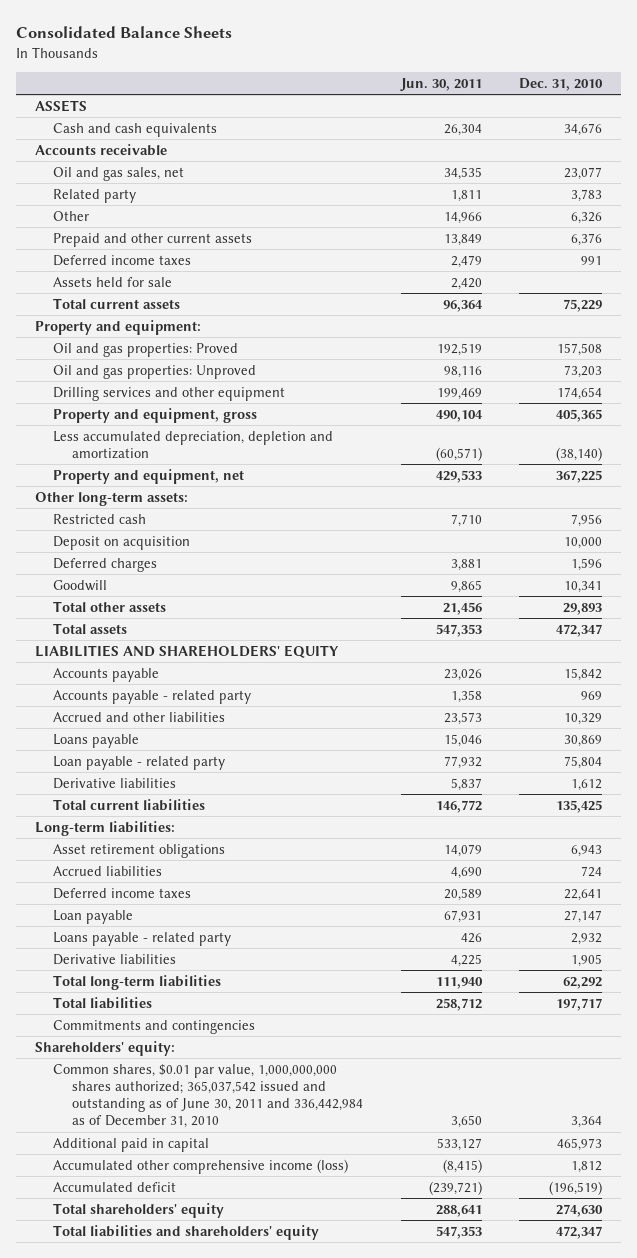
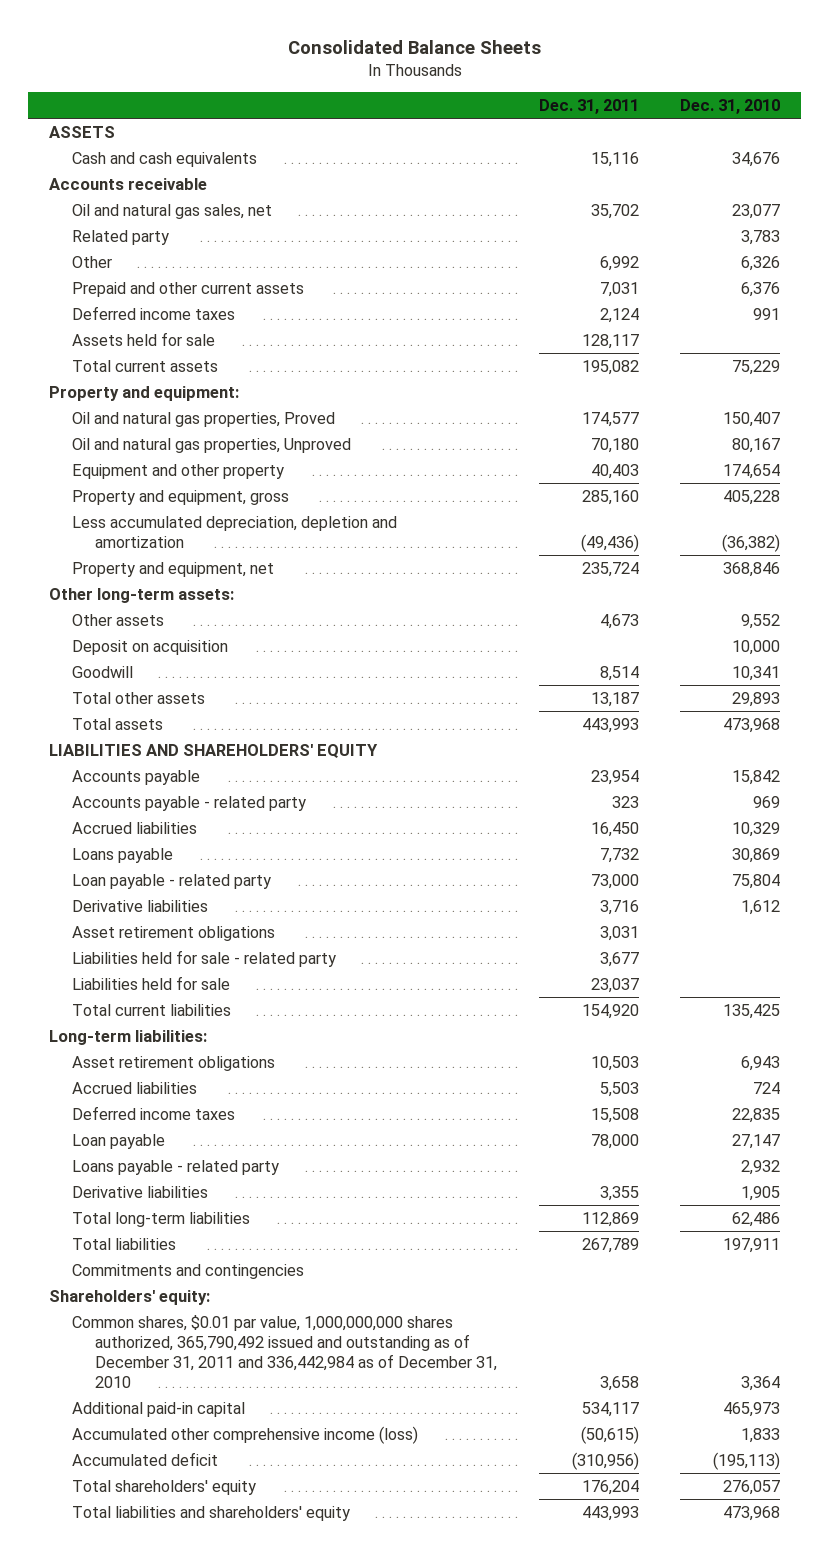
- | Jun. 30, 2011 | Dec. 31, 2010
+ | Dec. 31, 2011 | Dec. 31, 2010
- Oil and gas sales, net | 34,535 | 23,077
+ Oil and natural gas sales, net | 35,702 | 23,077
- Oil and gas properties: Proved | 192,519 | 157,508
- Oil and gas properties: Unproved | 98,116 | 73,203
- Drilling services and other equipment | 199,469 | 174,654
- Property and equipment, gross | 490,104 | 405,365
- Less accumulated depreciation, depletion and amortization | (60,571) | (38,140)
- Property and equipment, net | 429,533 | 367,225
+ Oil and natural gas properties, Proved | 174,577 | 150,407
+ Oil and natural gas properties, Unproved | 70,180 | 80,167
+ Equipment and other property | 40,403 | 174,654
+ Property and equipment, gross | 285,160 | 405,228
+ Less accumulated depreciation, depletion and amortization | (49,436) | (36,382)
+ Property and equipment, net | 235,724 | 368,846
- Restricted cash | 7,710 | 7,956
+ Other assets | 4,673 | 9,552
- Deferred charges | 3,881 | 1,596
- Total assets | 547,353 | 472,347
+ Total assets | 443,993 | 473,968
- Accrued and other liabilities | 23,573 | 10,329
+ Accrued liabilities | 16,450 | 10,329
+ Asset retirement obligations | 3,031 |
+ Liabilities held for sale - related party | 3,677 |
+ Liabilities held for sale | 23,037 |
- Deferred income taxes | 20,589 | 22,641
+ Deferred income taxes | 15,508 | 22,835
- Total long-term liabilities | 111,940 | 62,292
- Total liabilities | 258,712 | 197,717
+ Total long-term liabilities | 112,869 | 62,486
+ Total liabilities | 267,789 | 197,911
- Common shares, $0.01 par value, 1,000,000,000 shares authorized; 365,037,542 issued and outstanding as of June 30, 2011 and 336,442,984 as of December 31, 2010 | 3,650 | 3,364
- Additional paid in capital | 533,127 | 465,973
- Accumulated other comprehensive income (loss) | (8,415) | 1,812
- Accumulated deficit | (239,721) | (196,519)
- Total shareholders' equity | 288,641 | 274,630
- Total liabilities and shareholders' equity | 547,353 | 472,347
+ Common shares, $0.01 par value, 1,000,000,000 shares authorized, 365,790,492 issued and outstanding as of December 31, 2011 and 336,442,984 as of December 31, 2010 | 3,658 | 3,364
+ Additional paid-in capital | 534,117 | 465,973
+ Accumulated other comprehensive income (loss) | (50,615) | 1,833
+ Accumulated deficit | (310,956) | (195,113)
+ Total shareholders' equity | 176,204 | 276,057
+ Total liabilities and shareholders' equity | 443,993 | 473,968

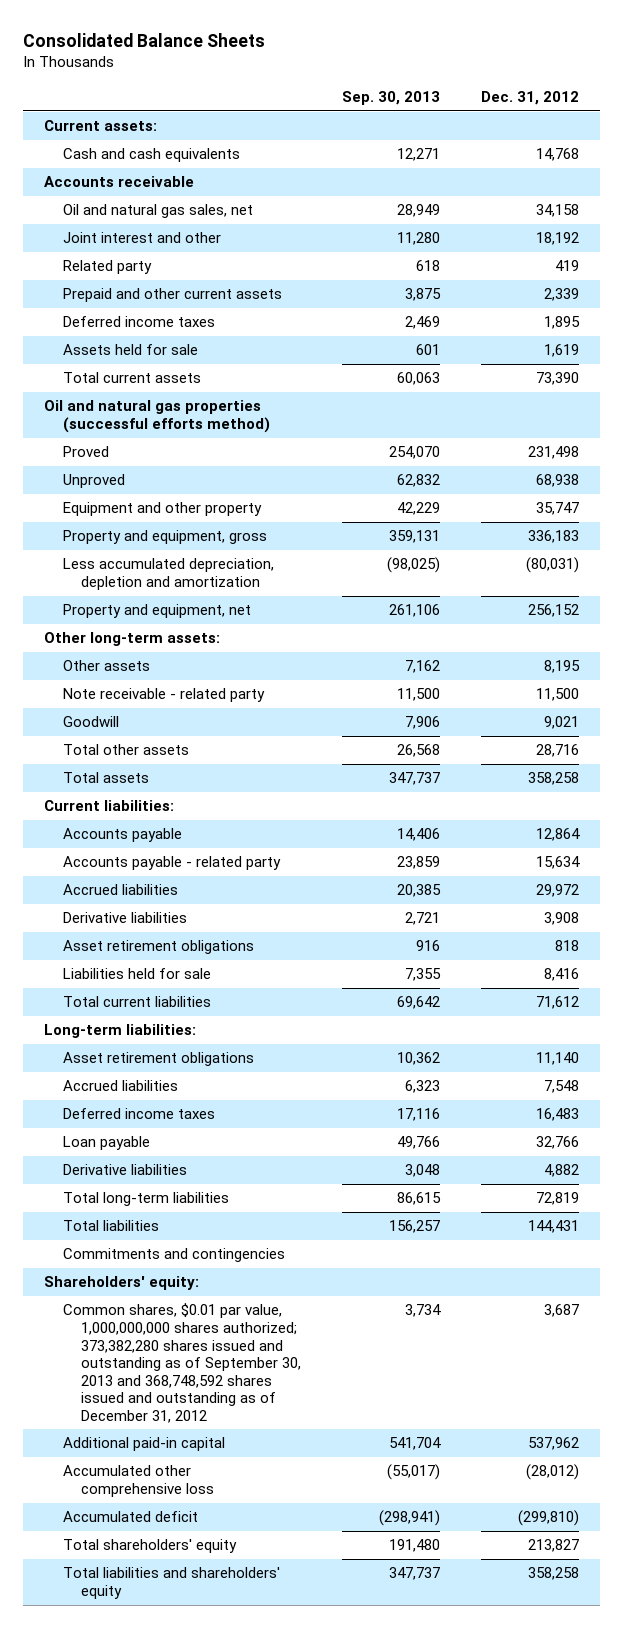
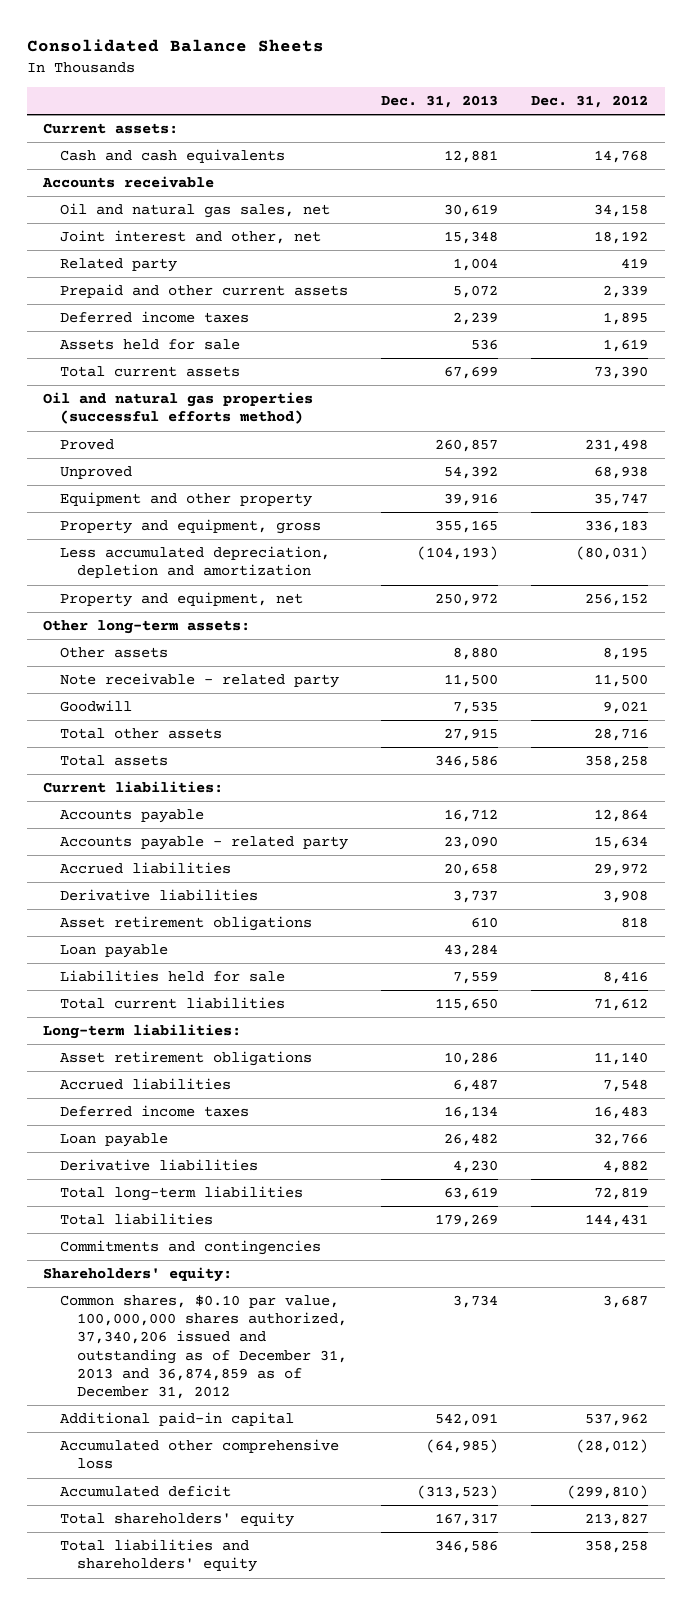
- | Sep. 30, 2013 | Dec. 31, 2012
+ | Dec. 31, 2013 | Dec. 31, 2012
- Joint interest and other | 11,280 | 18,192
+ Joint interest and other, net | 15,348 | 18,192
+ Loan payable | 43,284 |
- Common shares, $0.01 par value, 1,000,000,000 shares authorized; 373,382,280 shares issued and outstanding as of September 30, 2013 and 368,748,592 shares issued and outstanding as of December 31, 2012 | 3,734 | 3,687
+ Common shares, $0.10 par value, 100,000,000 shares authorized, 37,340,206 issued and outstanding as of December 31, 2013 and 36,874,859 as of December 31, 2012 | 3,734 | 3,687

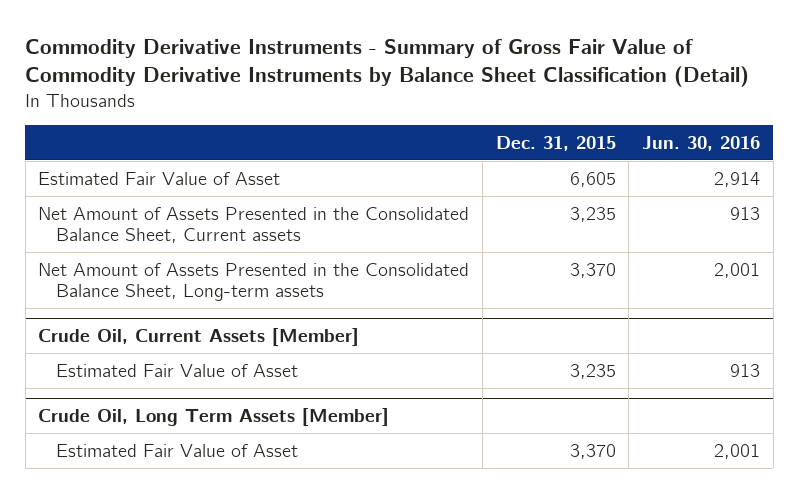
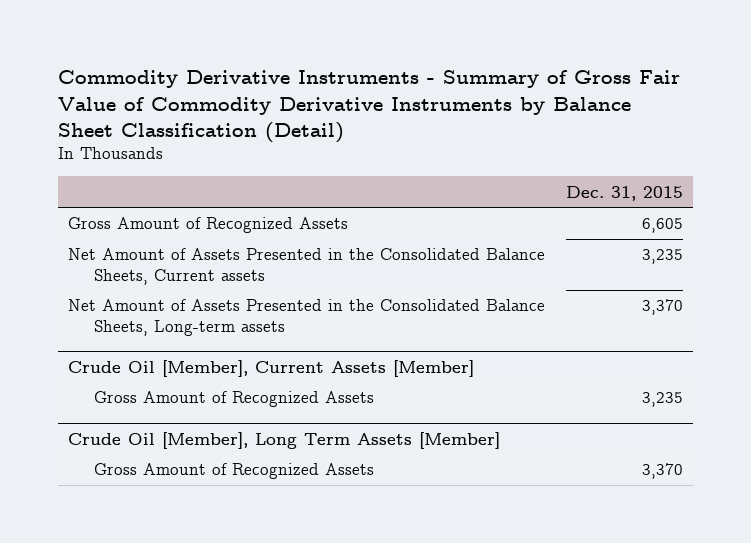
- | Dec. 31, 2015 | Jun. 30, 2016
+ | Dec. 31, 2015
- Estimated Fair Value of Asset | 6,605 | 2,914
- Net Amount of Assets Presented in the Consolidated Balance Sheet, Current assets | 3,235 | 913
- Net Amount of Assets Presented in the Consolidated Balance Sheet, Long-term assets | 3,370 | 2,001
- Crude Oil, Current Assets [Member]
- Estimated Fair Value of Asset | 3,235 | 913
- Crude Oil, Long Term Assets [Member]
- Estimated Fair Value of Asset | 3,370 | 2,001
+ Gross Amount of Recognized Assets | 6,605
+ Net Amount of Assets Presented in the Consolidated Balance Sheets, Current assets | 3,235
+ Net Amount of Assets Presented in the Consolidated Balance Sheets, Long-term assets | 3,370
+ Crude Oil [Member], Current Assets [Member]
+ Gross Amount of Recognized Assets | 3,235
+ Crude Oil [Member], Long Term Assets [Member]
+ Gross Amount of Recognized Assets | 3,370

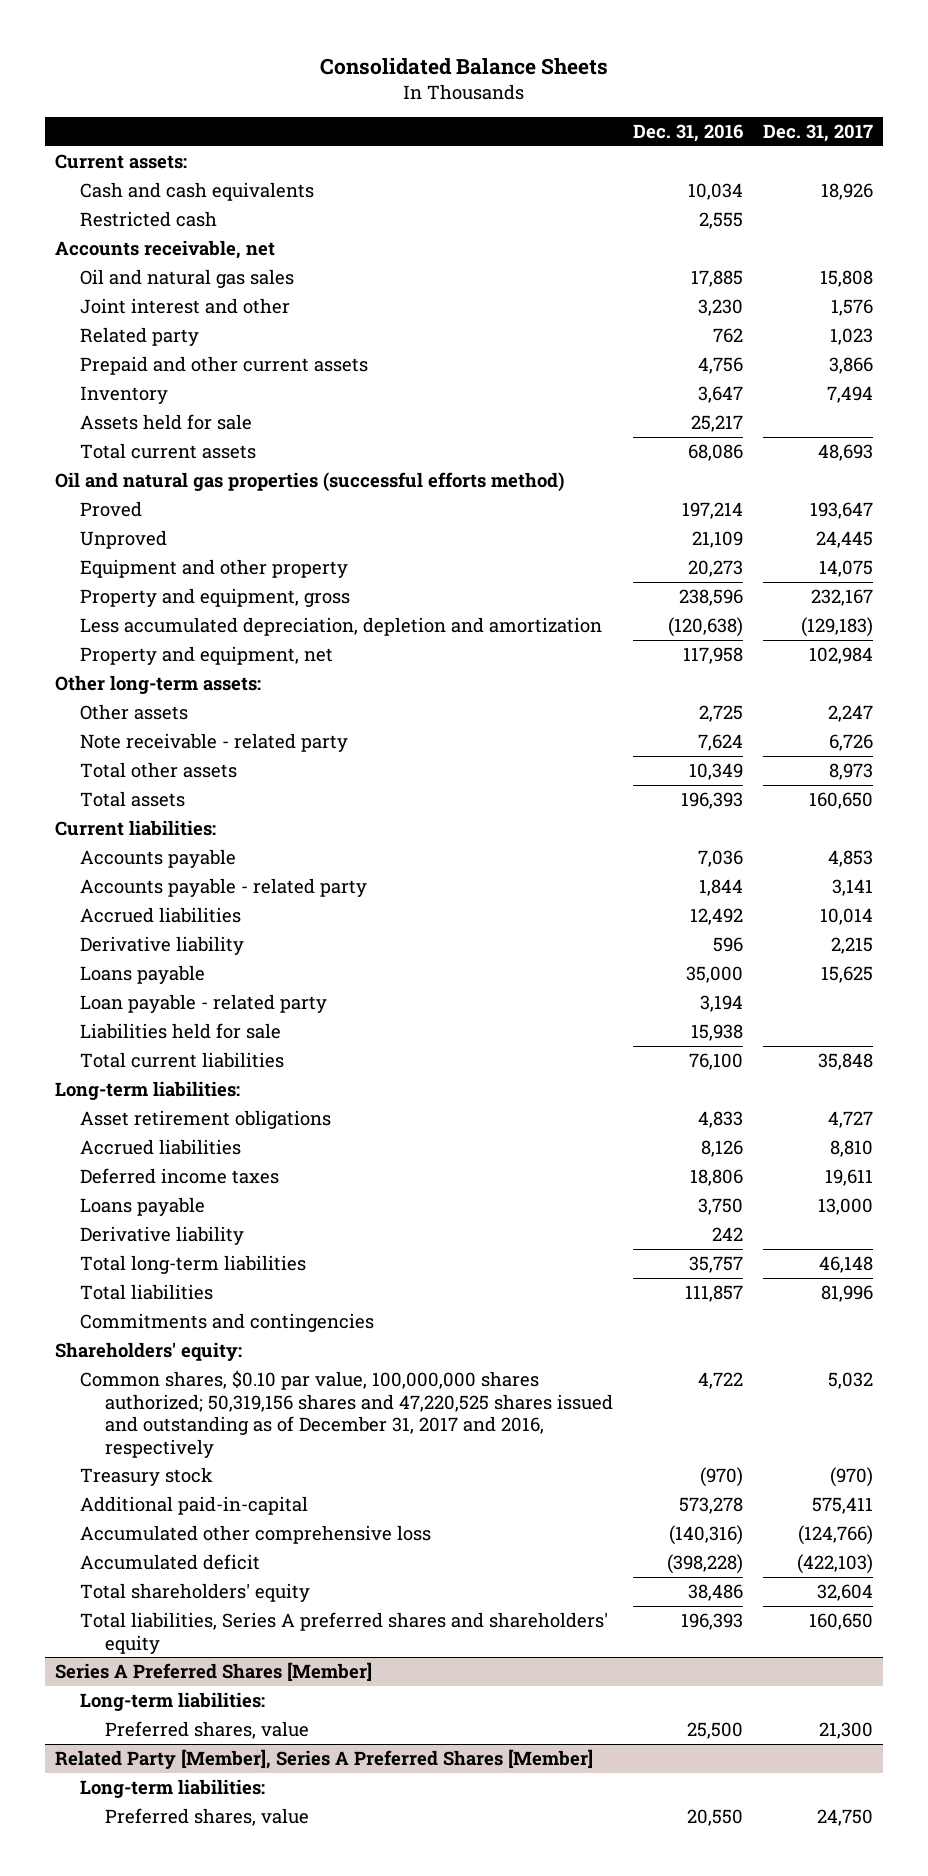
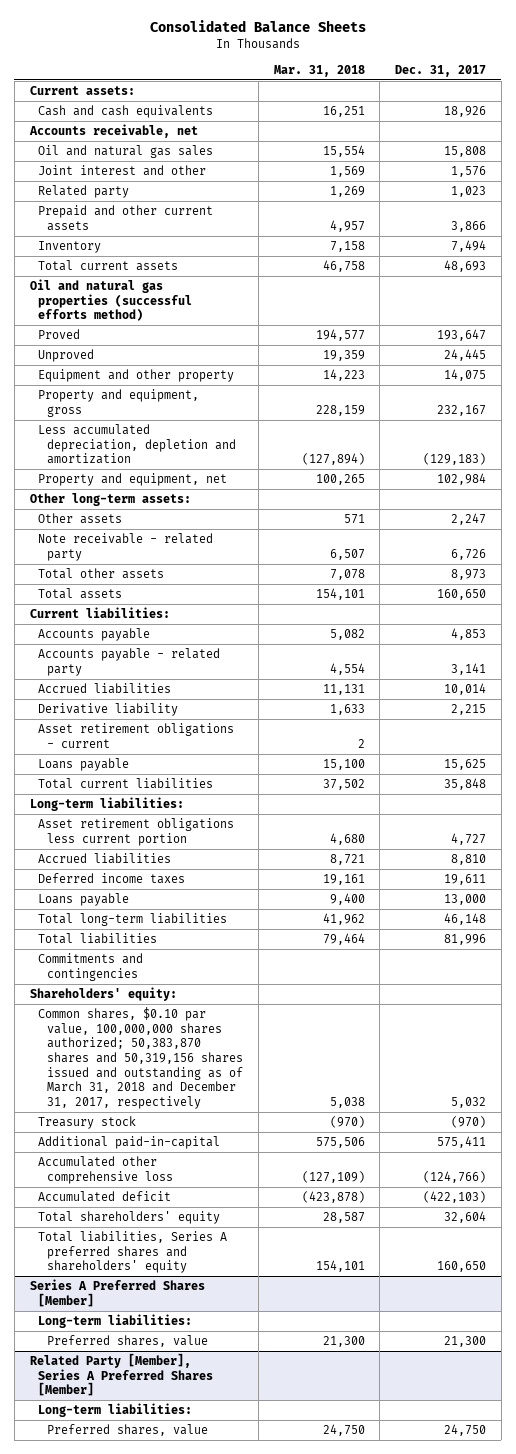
- | Dec. 31, 2016 | Dec. 31, 2017
+ | Mar. 31, 2018 | Dec. 31, 2017
- Restricted cash | 2,555 |
- Assets held for sale | 25,217 |
+ Asset retirement obligations - current | 2 |
- Loan payable - related party | 3,194 |
- Liabilities held for sale | 15,938 |
- Asset retirement obligations | 4,833 | 4,727
+ Asset retirement obligations less current portion | 4,680 | 4,727
- Derivative liability | 242 |
- Common shares, $0.10 par value, 100,000,000 shares authorized; 50,319,156 shares and 47,220,525 shares issued and outstanding as of December 31, 2017 and 2016, respectively | 4,722 | 5,032
+ Common shares, $0.10 par value, 100,000,000 shares authorized; 50,383,870 shares and 50,319,156 shares issued and outstanding as of March 31, 2018 and December 31, 2017, respectively | 5,038 | 5,032

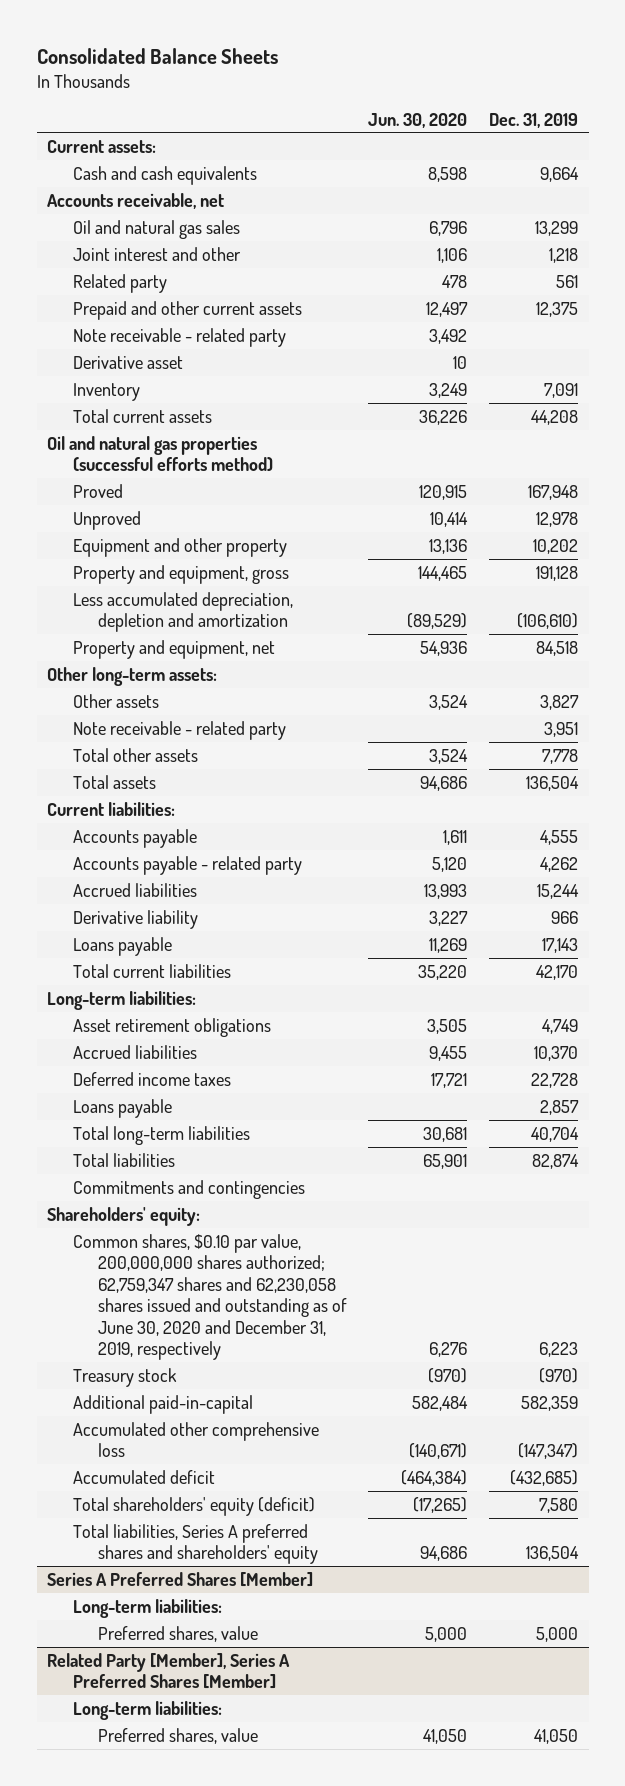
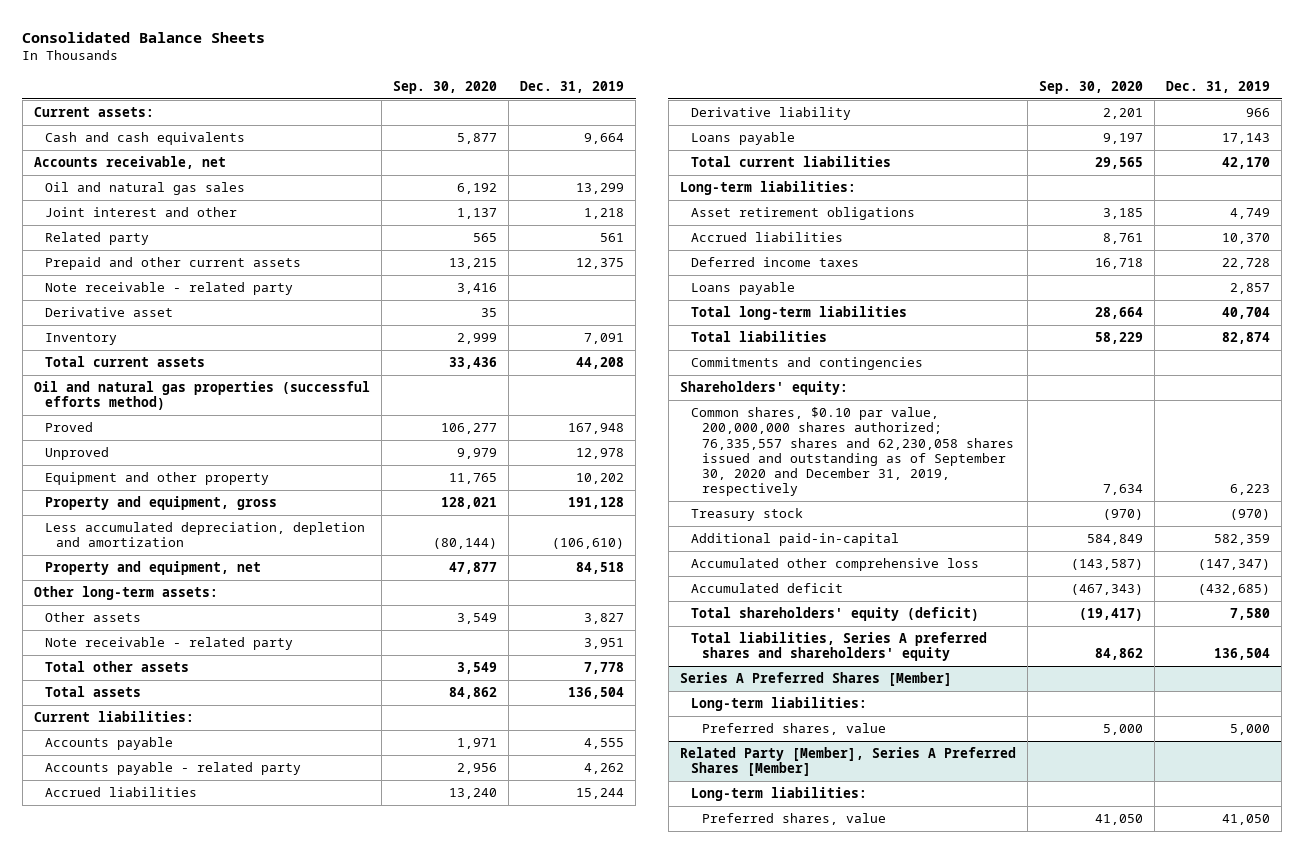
- | Jun. 30, 2020 | Dec. 31, 2019
+ | Sep. 30, 2020 | Dec. 31, 2019
- Common shares, $0.10 par value, 200,000,000 shares authorized; 62,759,347 shares and 62,230,058 shares issued and outstanding as of June 30, 2020 and December 31, 2019, respectively | 6,276 | 6,223
+ Common shares, $0.10 par value, 200,000,000 shares authorized; 76,335,557 shares and 62,230,058 shares issued and outstanding as of September 30, 2020 and December 31, 2019, respectively | 7,634 | 6,223

